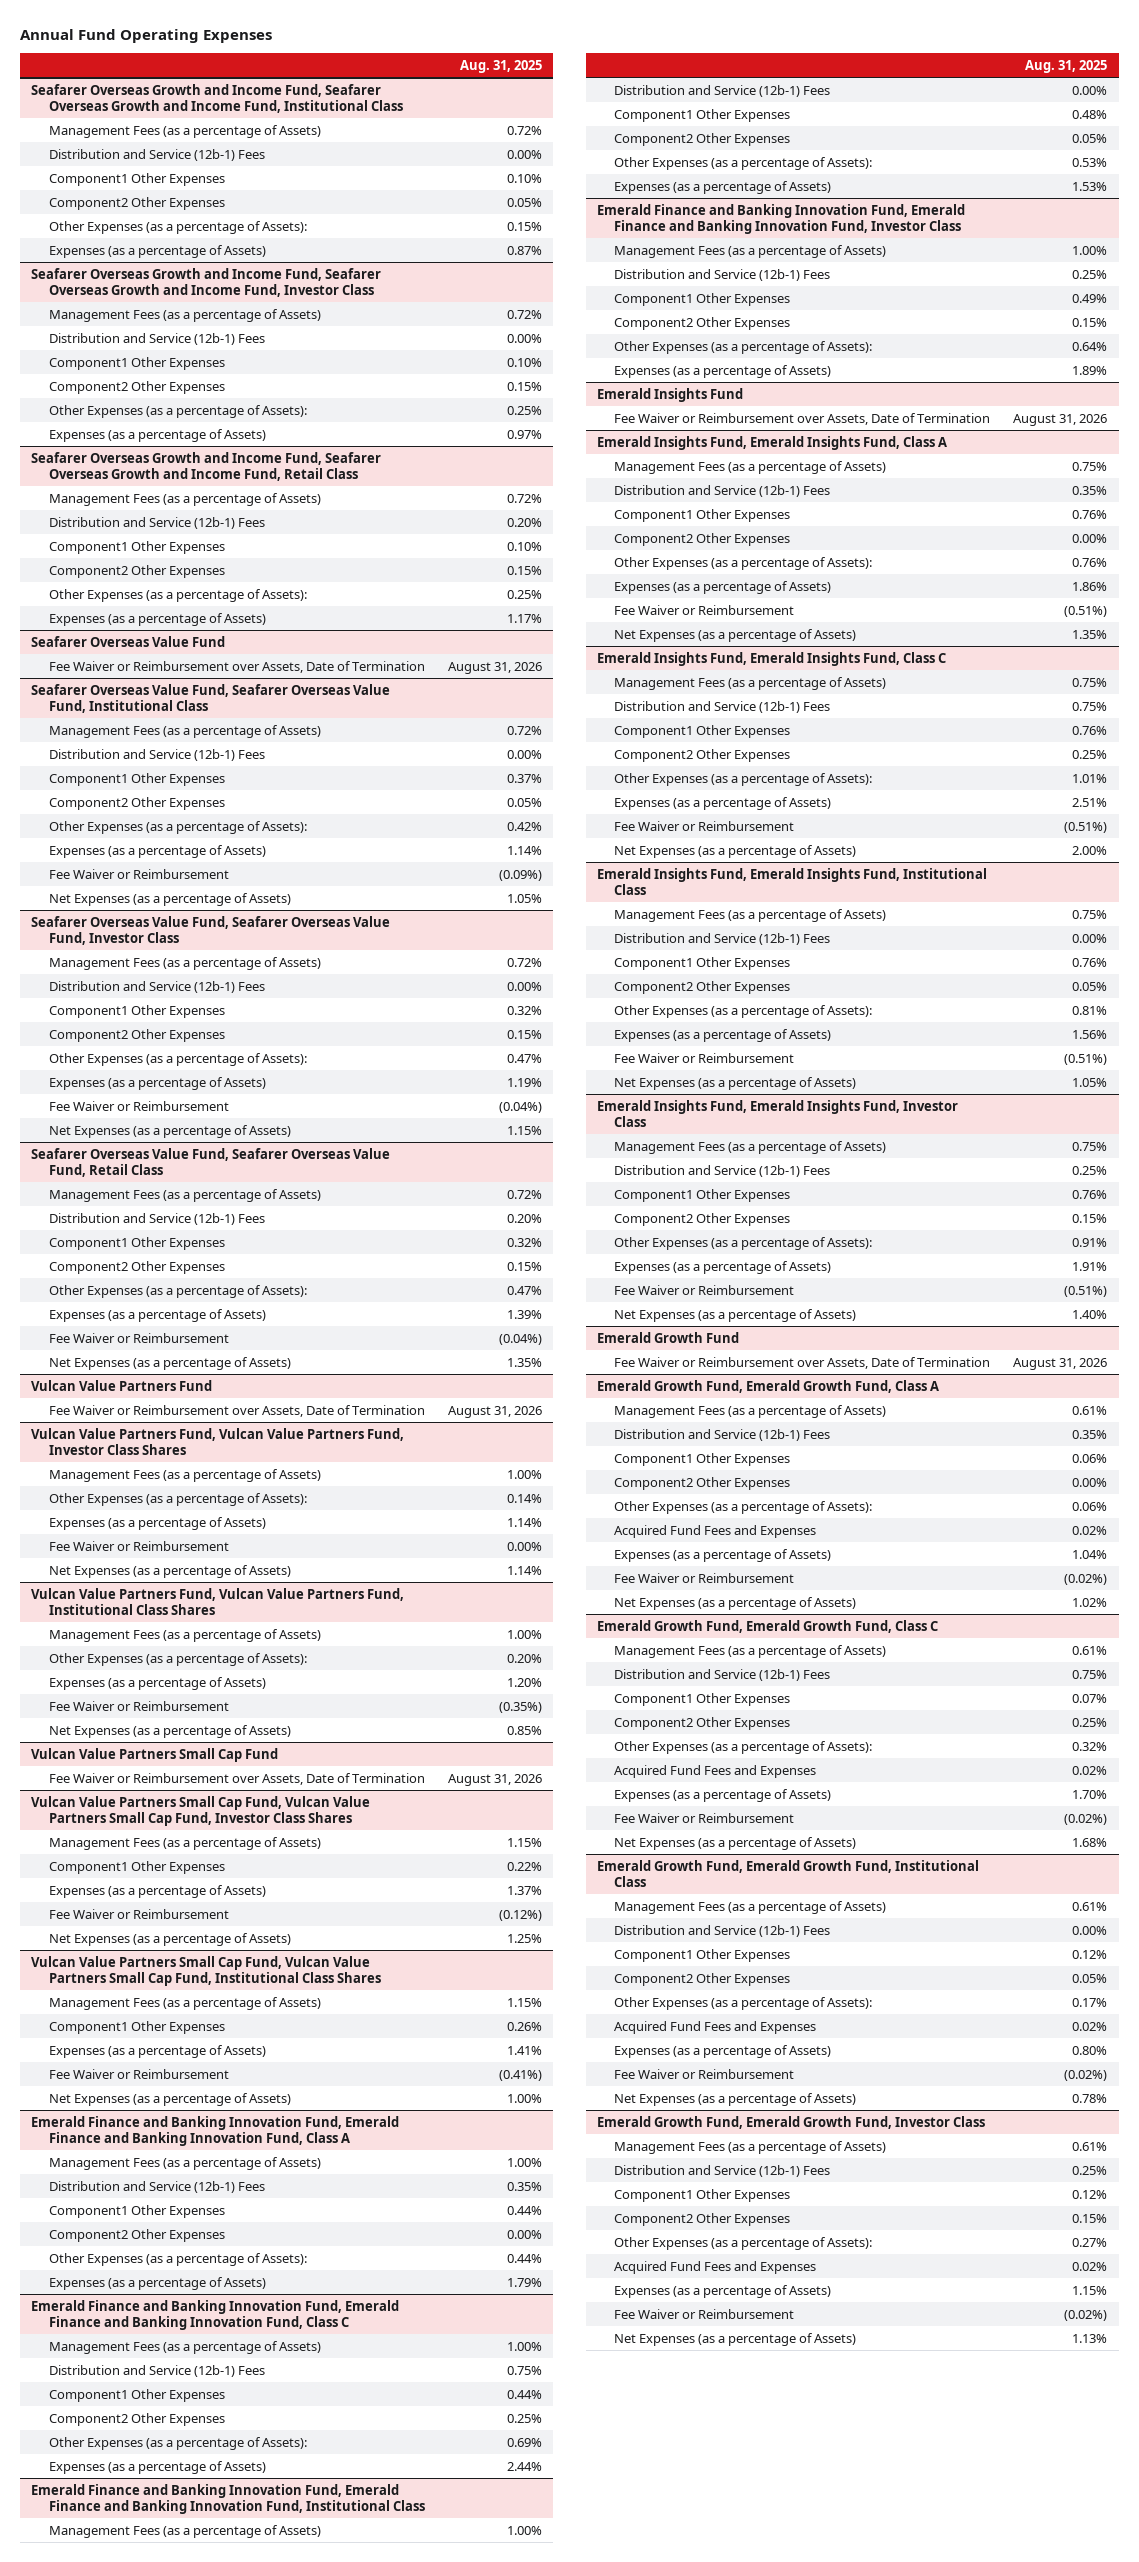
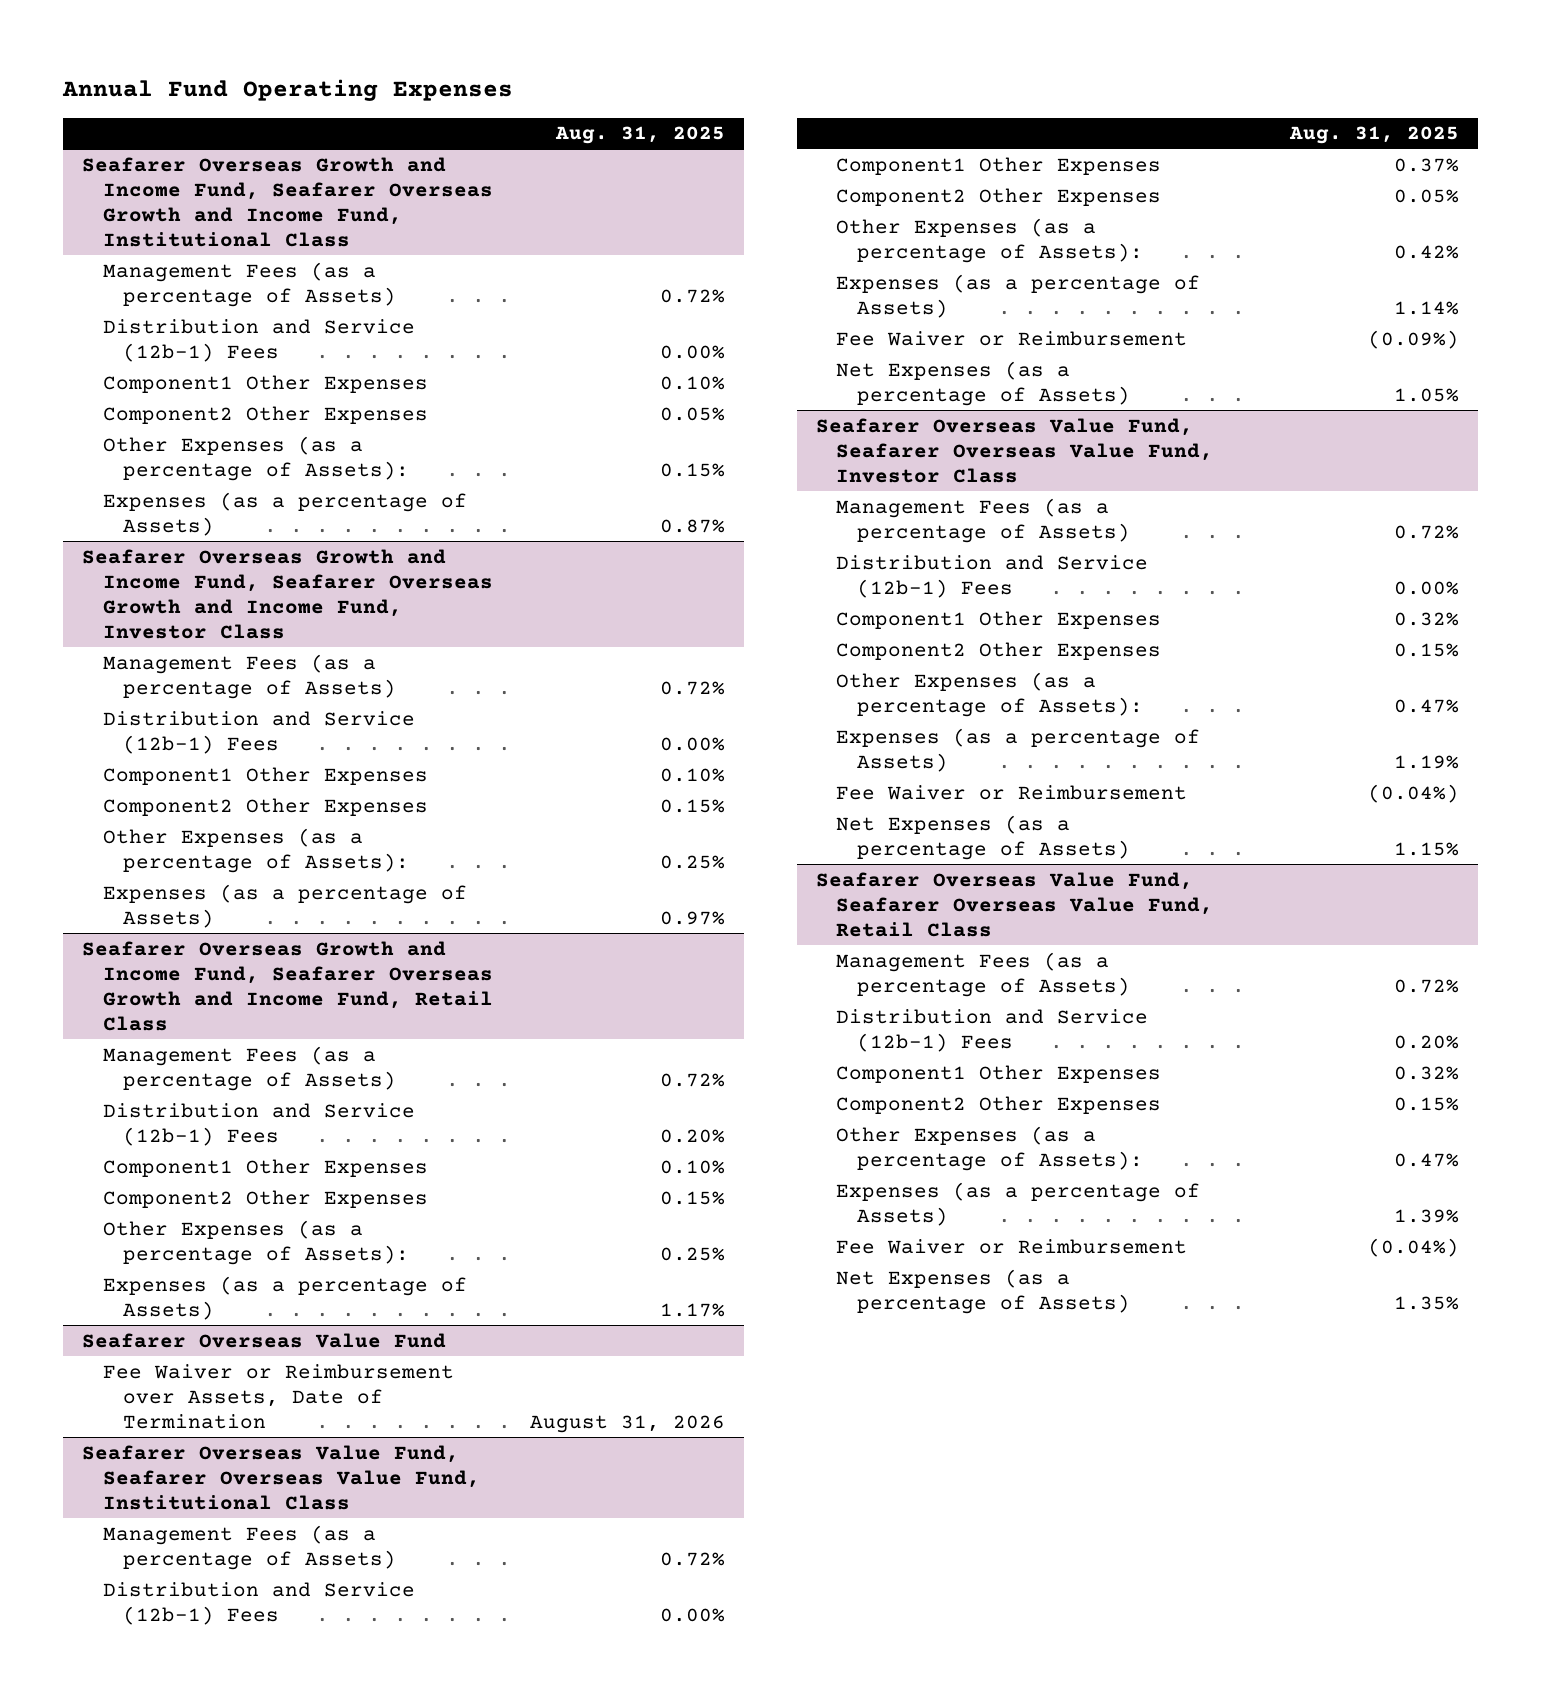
- Vulcan Value Partners Fund
- Fee Waiver or Reimbursement over Assets, Date of Termination | August 31, 2026
- Vulcan Value Partners Fund, Vulcan Value Partners Fund, Investor Class Shares
- Management Fees (as a percentage of Assets) | 1.00%
- Other Expenses (as a percentage of Assets): | 0.14%
- Expenses (as a percentage of Assets) | 1.14%
- Fee Waiver or Reimbursement | 0.00%
- Net Expenses (as a percentage of Assets) | 1.14%
- Vulcan Value Partners Fund, Vulcan Value Partners Fund, Institutional Class Shares
- Management Fees (as a percentage of Assets) | 1.00%
- Other Expenses (as a percentage of Assets): | 0.20%
- Expenses (as a percentage of Assets) | 1.20%
- Fee Waiver or Reimbursement | (0.35%)
- Net Expenses (as a percentage of Assets) | 0.85%
- Vulcan Value Partners Small Cap Fund
- Fee Waiver or Reimbursement over Assets, Date of Termination | August 31, 2026
- Vulcan Value Partners Small Cap Fund, Vulcan Value Partners Small Cap Fund, Investor Class Shares
- Management Fees (as a percentage of Assets) | 1.15%
- Component1 Other Expenses | 0.22%
- Expenses (as a percentage of Assets) | 1.37%
- Fee Waiver or Reimbursement | (0.12%)
- Net Expenses (as a percentage of Assets) | 1.25%
- Vulcan Value Partners Small Cap Fund, Vulcan Value Partners Small Cap Fund, Institutional Class Shares
- Management Fees (as a percentage of Assets) | 1.15%
- Component1 Other Expenses | 0.26%
- Expenses (as a percentage of Assets) | 1.41%
- Fee Waiver or Reimbursement | (0.41%)
- Net Expenses (as a percentage of Assets) | 1.00%
- Emerald Finance and Banking Innovation Fund, Emerald Finance and Banking Innovation Fund, Class A
- Management Fees (as a percentage of Assets) | 1.00%
- Distribution and Service (12b-1) Fees | 0.35%
- Component1 Other Expenses | 0.44%
- Component2 Other Expenses | 0.00%
- Other Expenses (as a percentage of Assets): | 0.44%
- Expenses (as a percentage of Assets) | 1.79%
- Emerald Finance and Banking Innovation Fund, Emerald Finance and Banking Innovation Fund, Class C
- Management Fees (as a percentage of Assets) | 1.00%
- Distribution and Service (12b-1) Fees | 0.75%
- Component1 Other Expenses | 0.44%
- Component2 Other Expenses | 0.25%
- Other Expenses (as a percentage of Assets): | 0.69%
- Expenses (as a percentage of Assets) | 2.44%
- Emerald Finance and Banking Innovation Fund, Emerald Finance and Banking Innovation Fund, Institutional Class
- Management Fees (as a percentage of Assets) | 1.00%
- Distribution and Service (12b-1) Fees | 0.00%
- Component1 Other Expenses | 0.48%
- Component2 Other Expenses | 0.05%
- Other Expenses (as a percentage of Assets): | 0.53%
- Expenses (as a percentage of Assets) | 1.53%
- Emerald Finance and Banking Innovation Fund, Emerald Finance and Banking Innovation Fund, Investor Class
- Management Fees (as a percentage of Assets) | 1.00%
- Distribution and Service (12b-1) Fees | 0.25%
- Component1 Other Expenses | 0.49%
- Component2 Other Expenses | 0.15%
- Other Expenses (as a percentage of Assets): | 0.64%
- Expenses (as a percentage of Assets) | 1.89%
- Emerald Insights Fund
- Fee Waiver or Reimbursement over Assets, Date of Termination | August 31, 2026
- Emerald Insights Fund, Emerald Insights Fund, Class A
- Management Fees (as a percentage of Assets) | 0.75%
- Distribution and Service (12b-1) Fees | 0.35%
- Component1 Other Expenses | 0.76%
- Component2 Other Expenses | 0.00%
- Other Expenses (as a percentage of Assets): | 0.76%
- Expenses (as a percentage of Assets) | 1.86%
- Fee Waiver or Reimbursement | (0.51%)
- Net Expenses (as a percentage of Assets) | 1.35%
- Emerald Insights Fund, Emerald Insights Fund, Class C
- Management Fees (as a percentage of Assets) | 0.75%
- Distribution and Service (12b-1) Fees | 0.75%
- Component1 Other Expenses | 0.76%
- Component2 Other Expenses | 0.25%
- Other Expenses (as a percentage of Assets): | 1.01%
- Expenses (as a percentage of Assets) | 2.51%
- Fee Waiver or Reimbursement | (0.51%)
- Net Expenses (as a percentage of Assets) | 2.00%
- Emerald Insights Fund, Emerald Insights Fund, Institutional Class
- Management Fees (as a percentage of Assets) | 0.75%
- Distribution and Service (12b-1) Fees | 0.00%
- Component1 Other Expenses | 0.76%
- Component2 Other Expenses | 0.05%
- Other Expenses (as a percentage of Assets): | 0.81%
- Expenses (as a percentage of Assets) | 1.56%
- Fee Waiver or Reimbursement | (0.51%)
- Net Expenses (as a percentage of Assets) | 1.05%
- Emerald Insights Fund, Emerald Insights Fund, Investor Class
- Management Fees (as a percentage of Assets) | 0.75%
- Distribution and Service (12b-1) Fees | 0.25%
- Component1 Other Expenses | 0.76%
- Component2 Other Expenses | 0.15%
- Other Expenses (as a percentage of Assets): | 0.91%
- Expenses (as a percentage of Assets) | 1.91%
- Fee Waiver or Reimbursement | (0.51%)
- Net Expenses (as a percentage of Assets) | 1.40%
- Emerald Growth Fund
- Fee Waiver or Reimbursement over Assets, Date of Termination | August 31, 2026
- Emerald Growth Fund, Emerald Growth Fund, Class A
- Management Fees (as a percentage of Assets) | 0.61%
- Distribution and Service (12b-1) Fees | 0.35%
- Component1 Other Expenses | 0.06%
- Component2 Other Expenses | 0.00%
- Other Expenses (as a percentage of Assets): | 0.06%
- Acquired Fund Fees and Expenses | 0.02%
- Expenses (as a percentage of Assets) | 1.04%
- Fee Waiver or Reimbursement | (0.02%)
- Net Expenses (as a percentage of Assets) | 1.02%
- Emerald Growth Fund, Emerald Growth Fund, Class C
- Management Fees (as a percentage of Assets) | 0.61%
- Distribution and Service (12b-1) Fees | 0.75%
- Component1 Other Expenses | 0.07%
- Component2 Other Expenses | 0.25%
- Other Expenses (as a percentage of Assets): | 0.32%
- Acquired Fund Fees and Expenses | 0.02%
- Expenses (as a percentage of Assets) | 1.70%
- Fee Waiver or Reimbursement | (0.02%)
- Net Expenses (as a percentage of Assets) | 1.68%
- Emerald Growth Fund, Emerald Growth Fund, Institutional Class
- Management Fees (as a percentage of Assets) | 0.61%
- Distribution and Service (12b-1) Fees | 0.00%
- Component1 Other Expenses | 0.12%
- Component2 Other Expenses | 0.05%
- Other Expenses (as a percentage of Assets): | 0.17%
- Acquired Fund Fees and Expenses | 0.02%
- Expenses (as a percentage of Assets) | 0.80%
- Fee Waiver or Reimbursement | (0.02%)
- Net Expenses (as a percentage of Assets) | 0.78%
- Emerald Growth Fund, Emerald Growth Fund, Investor Class
- Management Fees (as a percentage of Assets) | 0.61%
- Distribution and Service (12b-1) Fees | 0.25%
- Component1 Other Expenses | 0.12%
- Component2 Other Expenses | 0.15%
- Other Expenses (as a percentage of Assets): | 0.27%
- Acquired Fund Fees and Expenses | 0.02%
- Expenses (as a percentage of Assets) | 1.15%
- Fee Waiver or Reimbursement | (0.02%)
- Net Expenses (as a percentage of Assets) | 1.13%

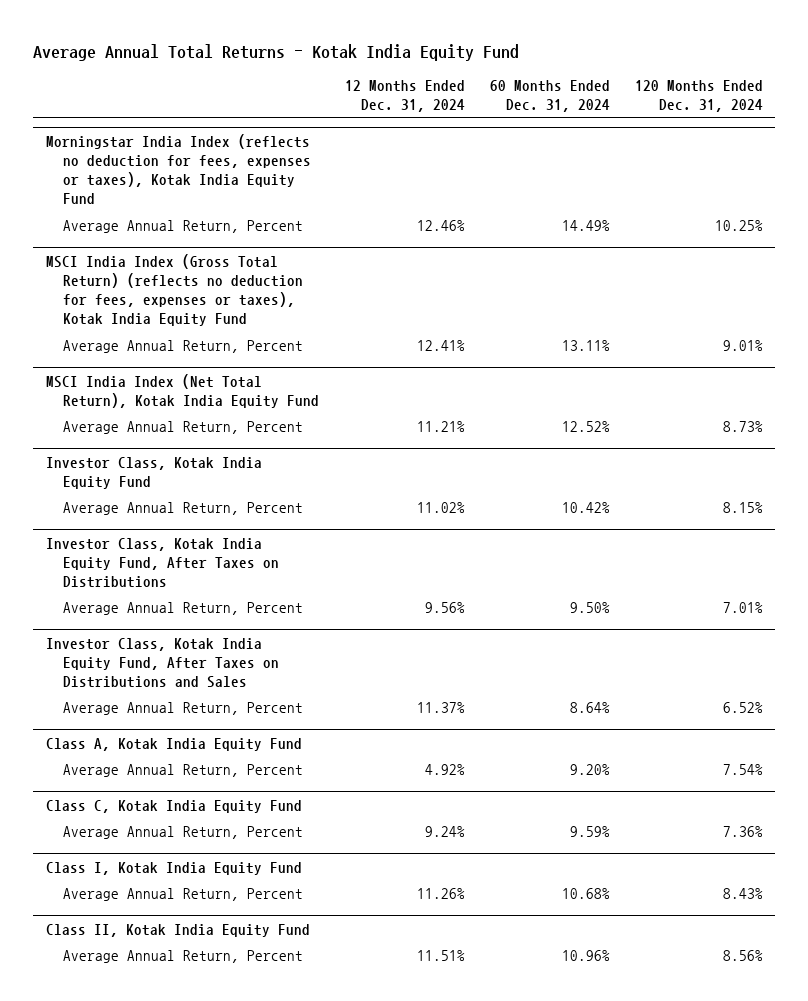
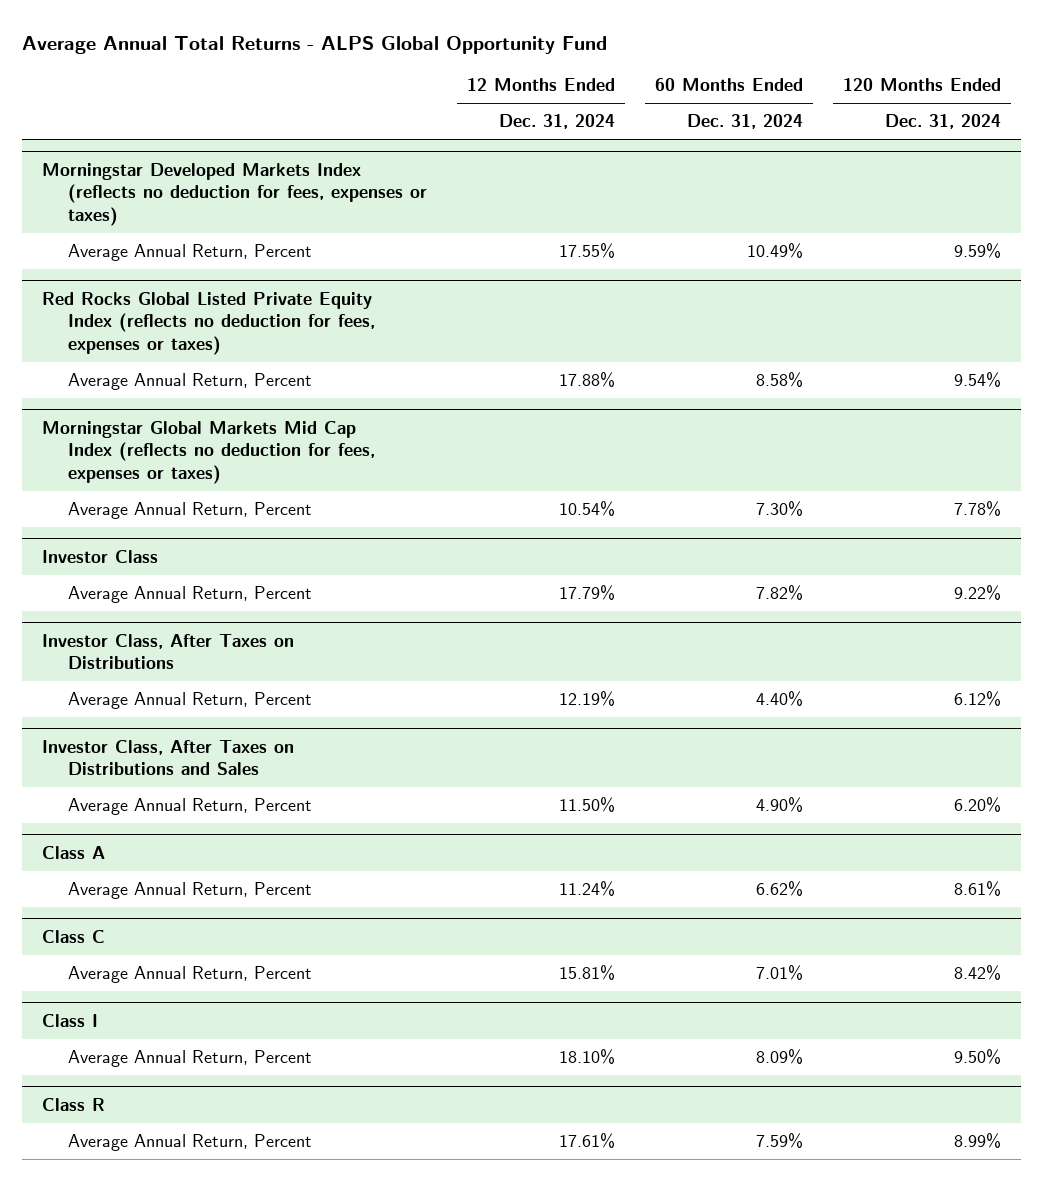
- Average Annual Total Returns - Kotak India Equity Fund
+ Average Annual Total Returns - ALPS Global Opportunity Fund
- Morningstar India Index (reflects no deduction for fees, expenses or taxes), Kotak India Equity Fund
- Average Annual Return, Percent | 12.46% | 14.49% | 10.25%
- MSCI India Index (Gross Total Return) (reflects no deduction for fees, expenses or taxes), Kotak India Equity Fund
- Average Annual Return, Percent | 12.41% | 13.11% | 9.01%
- MSCI India Index (Net Total Return), Kotak India Equity Fund
- Average Annual Return, Percent | 11.21% | 12.52% | 8.73%
- Investor Class, Kotak India Equity Fund
- Average Annual Return, Percent | 11.02% | 10.42% | 8.15%
- Investor Class, Kotak India Equity Fund, After Taxes on Distributions
- Average Annual Return, Percent | 9.56% | 9.50% | 7.01%
- Investor Class, Kotak India Equity Fund, After Taxes on Distributions and Sales
- Average Annual Return, Percent | 11.37% | 8.64% | 6.52%
- Class A, Kotak India Equity Fund
- Average Annual Return, Percent | 4.92% | 9.20% | 7.54%
- Class C, Kotak India Equity Fund
- Average Annual Return, Percent | 9.24% | 9.59% | 7.36%
- Class I, Kotak India Equity Fund
- Average Annual Return, Percent | 11.26% | 10.68% | 8.43%
- Class II, Kotak India Equity Fund
- Average Annual Return, Percent | 11.51% | 10.96% | 8.56%
+ Morningstar Developed Markets Index (reflects no deduction for fees, expenses or taxes)
+ Average Annual Return, Percent | 17.55% | 10.49% | 9.59%
+ Red Rocks Global Listed Private Equity Index (reflects no deduction for fees, expenses or taxes)
+ Average Annual Return, Percent | 17.88% | 8.58% | 9.54%
+ Morningstar Global Markets Mid Cap Index (reflects no deduction for fees, expenses or taxes)
+ Average Annual Return, Percent | 10.54% | 7.30% | 7.78%
+ Investor Class
+ Average Annual Return, Percent | 17.79% | 7.82% | 9.22%
+ Investor Class, After Taxes on Distributions
+ Average Annual Return, Percent | 12.19% | 4.40% | 6.12%
+ Investor Class, After Taxes on Distributions and Sales
+ Average Annual Return, Percent | 11.50% | 4.90% | 6.20%
+ Class A
+ Average Annual Return, Percent | 11.24% | 6.62% | 8.61%
+ Class C
+ Average Annual Return, Percent | 15.81% | 7.01% | 8.42%
+ Class I
+ Average Annual Return, Percent | 18.10% | 8.09% | 9.50%
+ Class R
+ Average Annual Return, Percent | 17.61% | 7.59% | 8.99%

